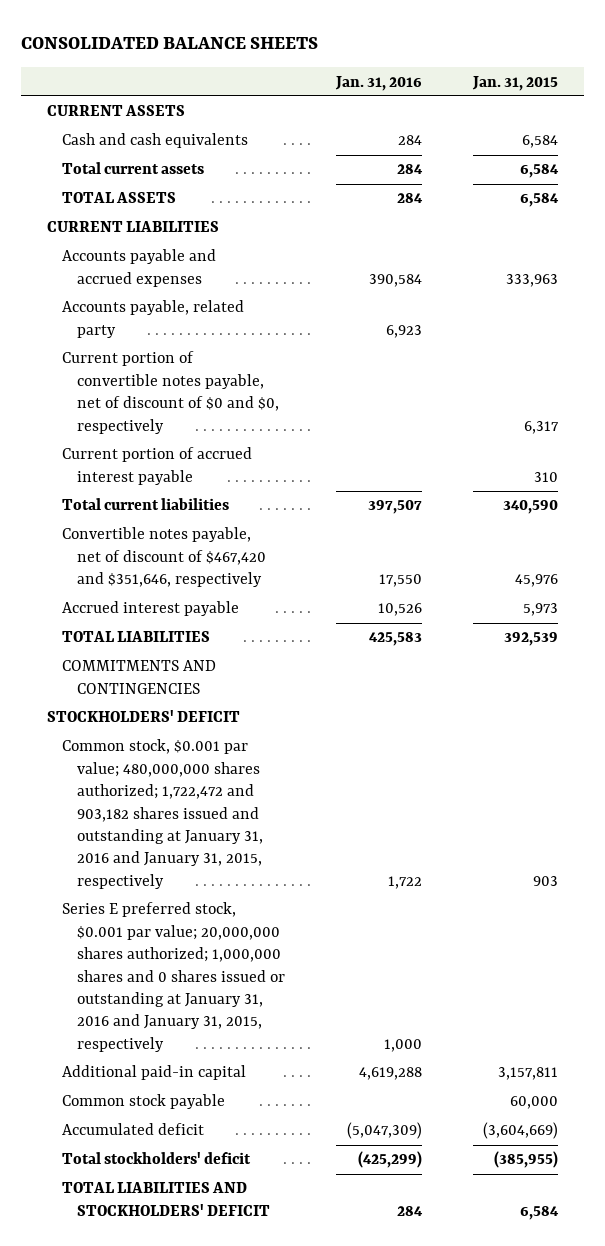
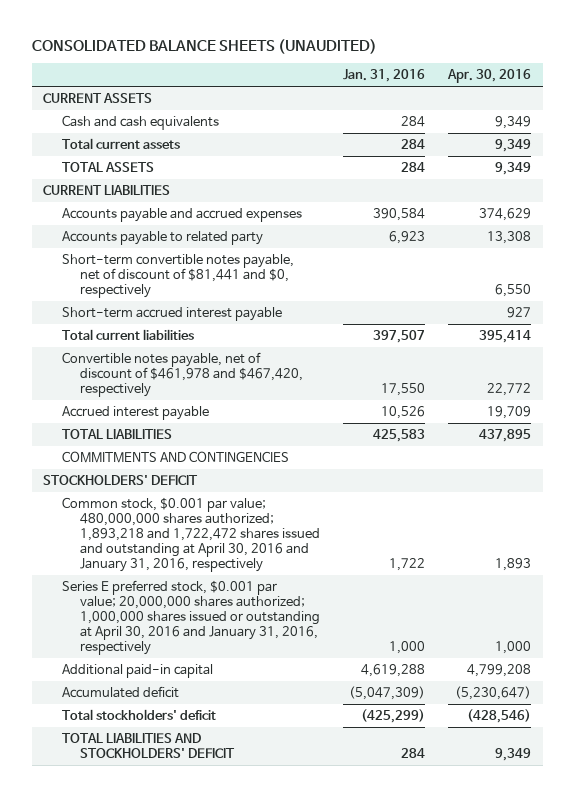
- CONSOLIDATED BALANCE SHEETS
+ CONSOLIDATED BALANCE SHEETS (UNAUDITED)
- | Jan. 31, 2016 | Jan. 31, 2015
+ | Jan. 31, 2016 | Apr. 30, 2016
- Accounts payable, related party | 6,923 |
- Current portion of convertible notes payable, net of discount of $0 and $0, respectively | | 6,317
- Current portion of accrued interest payable | | 310
+ Accounts payable to related party | 6,923 | 13,308
+ Short-term convertible notes payable, net of discount of $81,441 and $0, respectively | | 6,550
+ Short-term accrued interest payable | | 927
- Convertible notes payable, net of discount of $467,420 and $351,646, respectively | 17,550 | 45,976
+ Convertible notes payable, net of discount of $461,978 and $467,420, respectively | 17,550 | 22,772
- Common stock, $0.001 par value; 480,000,000 shares authorized; 1,722,472 and 903,182 shares issued and outstanding at January 31, 2016 and January 31, 2015, respectively | 1,722 | 903
- Series E preferred stock, $0.001 par value; 20,000,000 shares authorized; 1,000,000 shares and 0 shares issued or outstanding at January 31, 2016 and January 31, 2015, respectively | 1,000 |
+ Common stock, $0.001 par value; 480,000,000 shares authorized; 1,893,218 and 1,722,472 shares issued and outstanding at April 30, 2016 and January 31, 2016, respectively | 1,722 | 1,893
+ Series E preferred stock, $0.001 par value; 20,000,000 shares authorized; 1,000,000 shares issued or outstanding at April 30, 2016 and January 31, 2016, respectively | 1,000 | 1,000
- Common stock payable | | 60,000

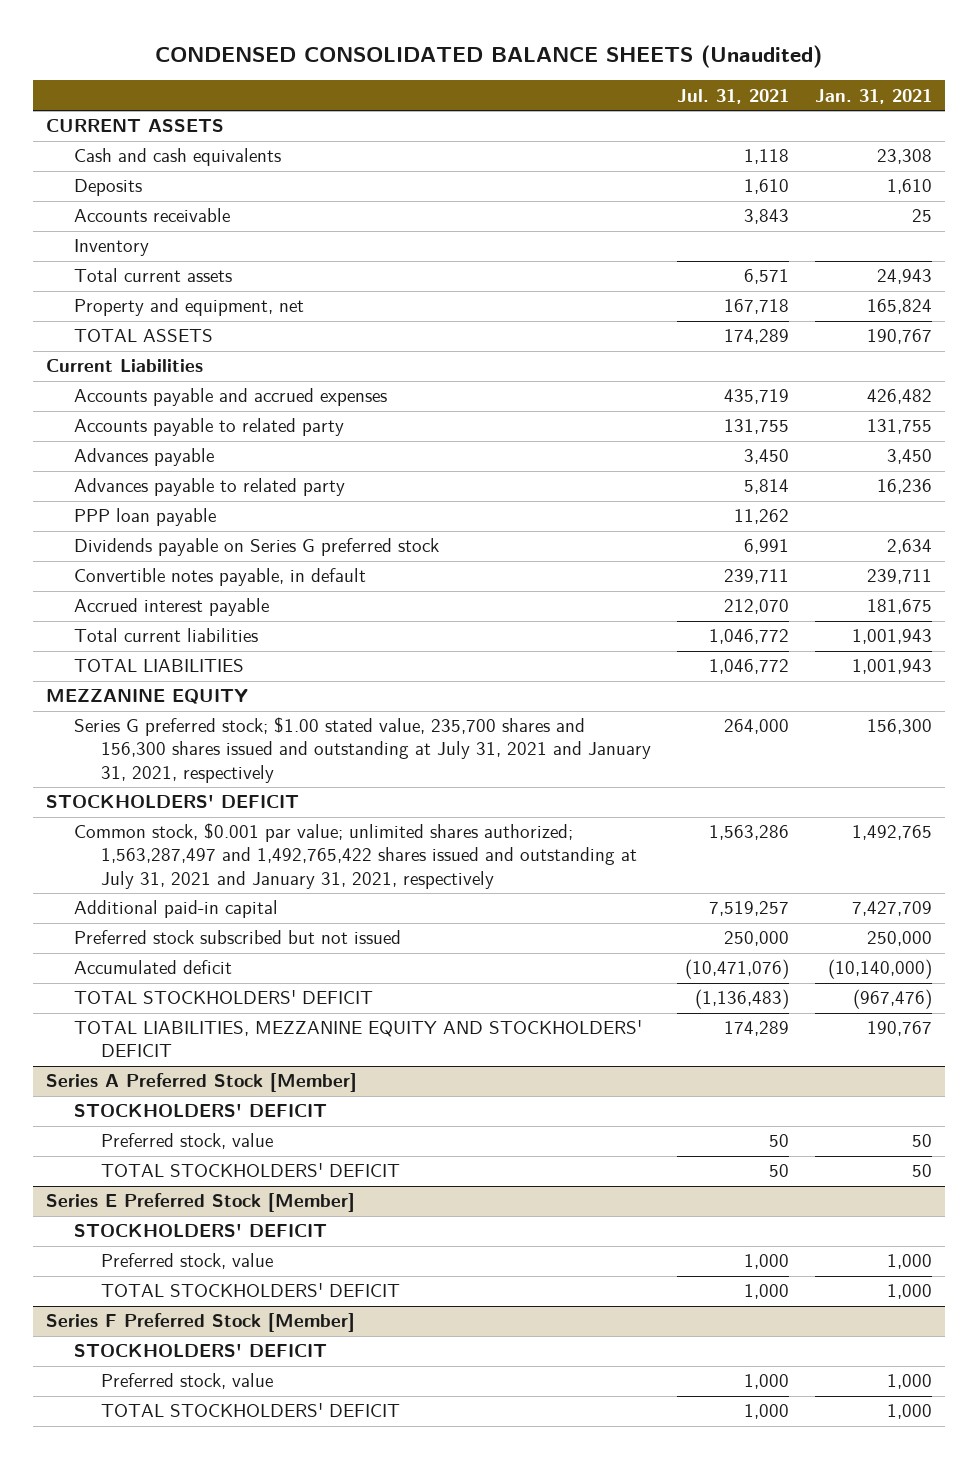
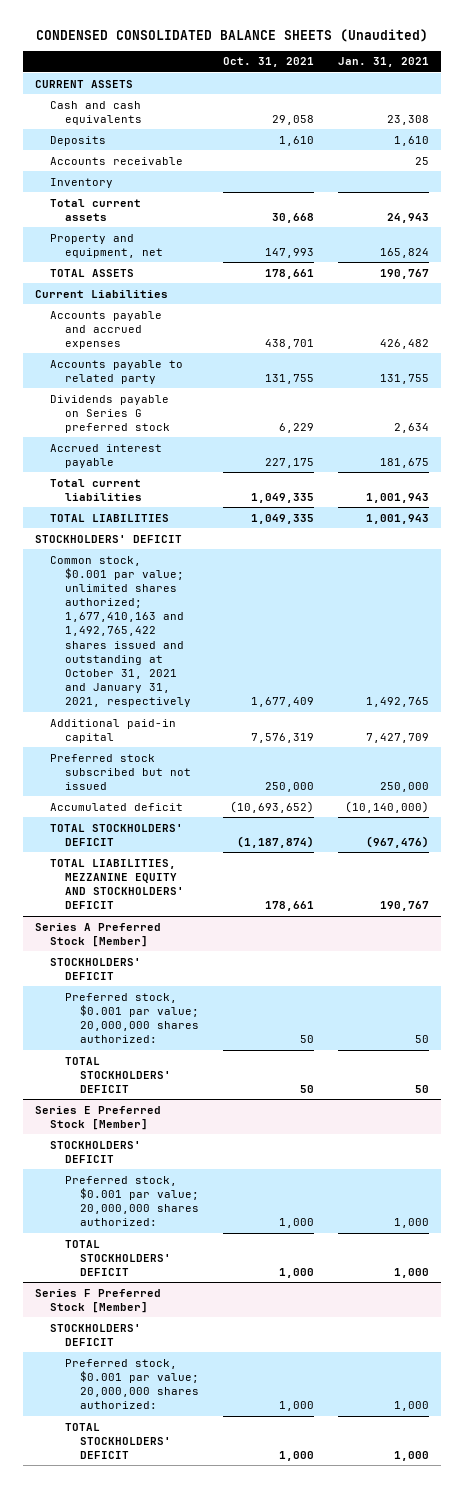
- | Jul. 31, 2021 | Jan. 31, 2021
+ | Oct. 31, 2021 | Jan. 31, 2021
- Advances payable | 3,450 | 3,450
- Advances payable to related party | 5,814 | 16,236
- PPP loan payable | 11,262 |
- Convertible notes payable, in default | 239,711 | 239,711
- MEZZANINE EQUITY
- Series G preferred stock; $1.00 stated value, 235,700 shares and 156,300 shares issued and outstanding at July 31, 2021 and January 31, 2021, respectively | 264,000 | 156,300
- Common stock, $0.001 par value; unlimited shares authorized; 1,563,287,497 and 1,492,765,422 shares issued and outstanding at July 31, 2021 and January 31, 2021, respectively | 1,563,286 | 1,492,765
+ Common stock, $0.001 par value; unlimited shares authorized; 1,677,410,163 and 1,492,765,422 shares issued and outstanding at October 31, 2021 and January 31, 2021, respectively | 1,677,409 | 1,492,765
@ Series A Preferred Stock [Member]
- Preferred stock, value | 50 | 50
+ Preferred stock, $0.001 par value; 20,000,000 shares authorized: | 50 | 50
@ Series E Preferred Stock [Member]
- Preferred stock, value | 1,000 | 1,000
+ Preferred stock, $0.001 par value; 20,000,000 shares authorized: | 1,000 | 1,000
@ Series F Preferred Stock [Member]
- Preferred stock, value | 1,000 | 1,000
+ Preferred stock, $0.001 par value; 20,000,000 shares authorized: | 1,000 | 1,000

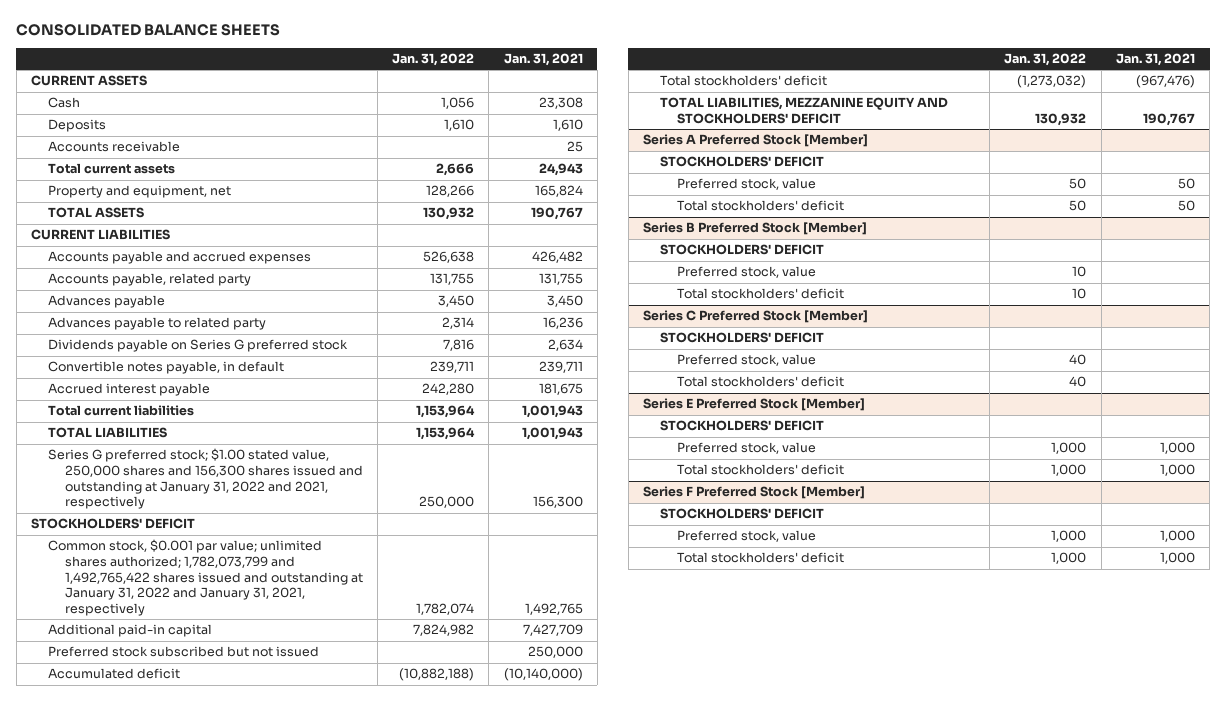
- CONDENSED CONSOLIDATED BALANCE SHEETS (Unaudited)
+ CONSOLIDATED BALANCE SHEETS
- | Oct. 31, 2021 | Jan. 31, 2021
+ | Jan. 31, 2022 | Jan. 31, 2021
- Cash and cash equivalents | 29,058 | 23,308
+ Cash | 1,056 | 23,308
- Inventory
- Current Liabilities
+ CURRENT LIABILITIES
- Accounts payable to related party | 131,755 | 131,755
+ Accounts payable, related party | 131,755 | 131,755
+ Advances payable | 3,450 | 3,450
+ Advances payable to related party | 2,314 | 16,236
+ Convertible notes payable, in default | 239,711 | 239,711
+ Series G preferred stock; $1.00 stated value, 250,000 shares and 156,300 shares issued and outstanding at January 31, 2022 and 2021, respectively | 250,000 | 156,300
- Common stock, $0.001 par value; unlimited shares authorized; 1,677,410,163 and 1,492,765,422 shares issued and outstanding at October 31, 2021 and January 31, 2021, respectively | 1,677,409 | 1,492,765
+ Common stock, $0.001 par value; unlimited shares authorized; 1,782,073,799 and 1,492,765,422 shares issued and outstanding at January 31, 2022 and January 31, 2021, respectively | 1,782,074 | 1,492,765
- TOTAL STOCKHOLDERS' DEFICIT | (1,187,874) | (967,476)
+ Total stockholders' deficit | (1,273,032) | (967,476)
@ Series A Preferred Stock [Member]
- Preferred stock, $0.001 par value; 20,000,000 shares authorized: | 50 | 50
- TOTAL STOCKHOLDERS' DEFICIT | 50 | 50
+ Preferred stock, value | 50 | 50
+ Total stockholders' deficit | 50 | 50
+ Series B Preferred Stock [Member]
+ STOCKHOLDERS' DEFICIT
+ Preferred stock, value | 10 |
+ Total stockholders' deficit | 10 |
+ Series C Preferred Stock [Member]
+ STOCKHOLDERS' DEFICIT
+ Preferred stock, value | 40 |
+ Total stockholders' deficit | 40 |
@ Series E Preferred Stock [Member]
- Preferred stock, $0.001 par value; 20,000,000 shares authorized: | 1,000 | 1,000
- TOTAL STOCKHOLDERS' DEFICIT | 1,000 | 1,000
+ Preferred stock, value | 1,000 | 1,000
+ Total stockholders' deficit | 1,000 | 1,000
@ Series F Preferred Stock [Member]
- Preferred stock, $0.001 par value; 20,000,000 shares authorized: | 1,000 | 1,000
- TOTAL STOCKHOLDERS' DEFICIT | 1,000 | 1,000
+ Preferred stock, value | 1,000 | 1,000
+ Total stockholders' deficit | 1,000 | 1,000

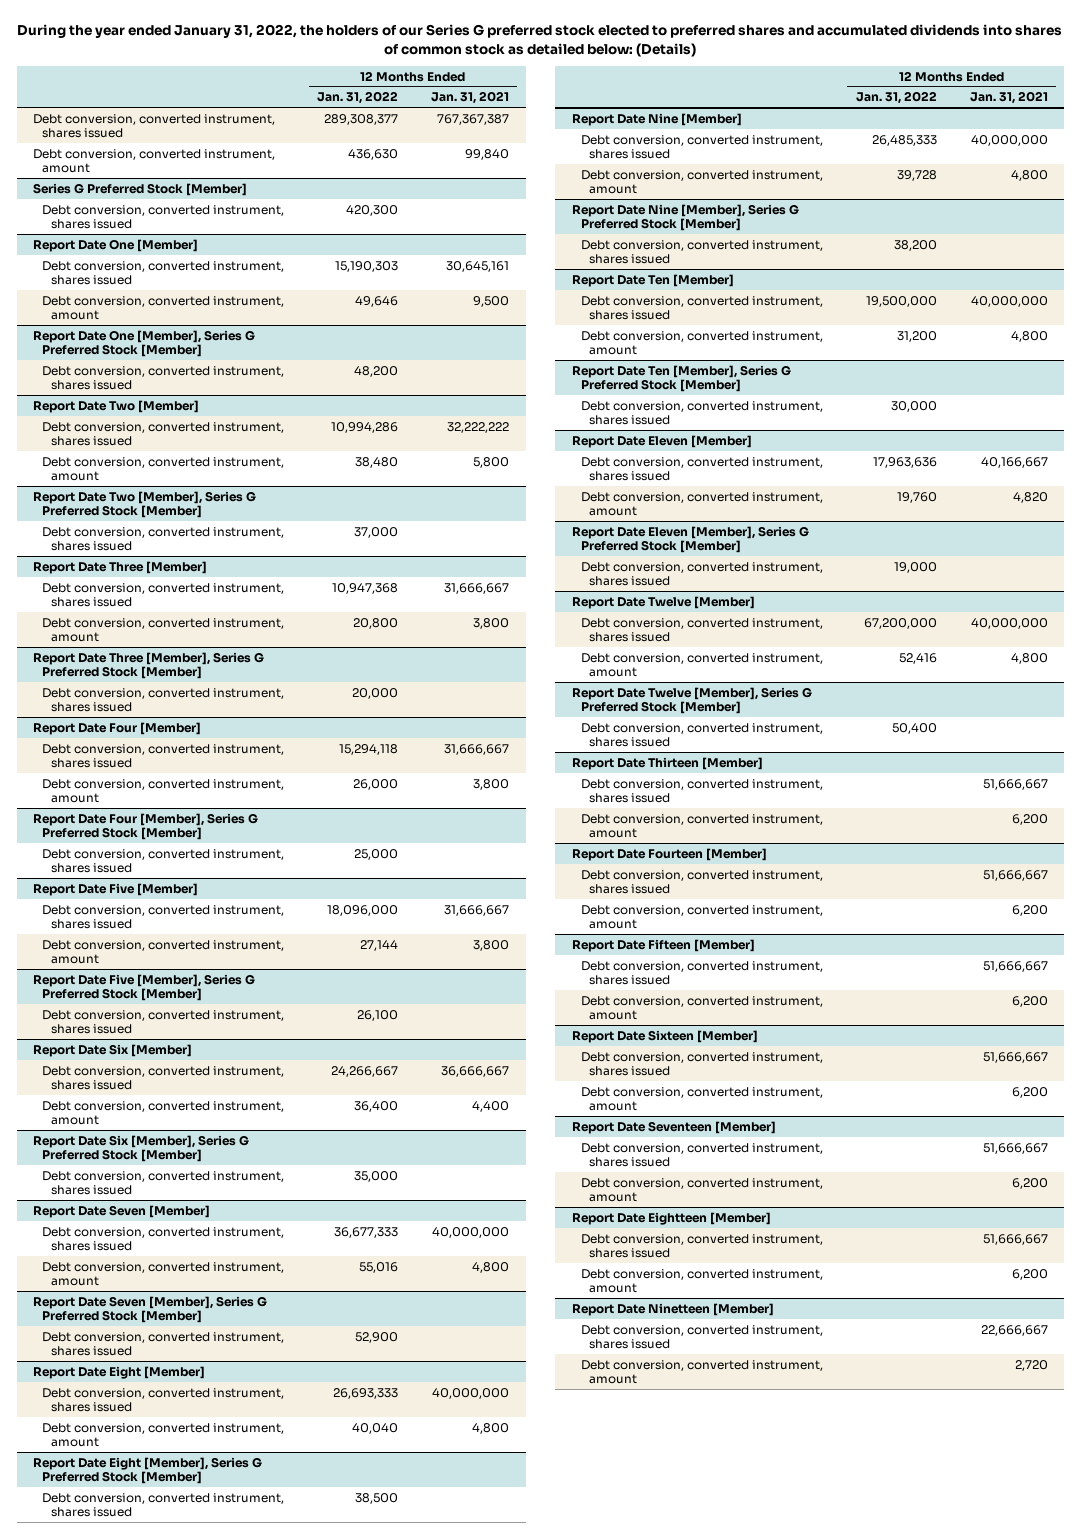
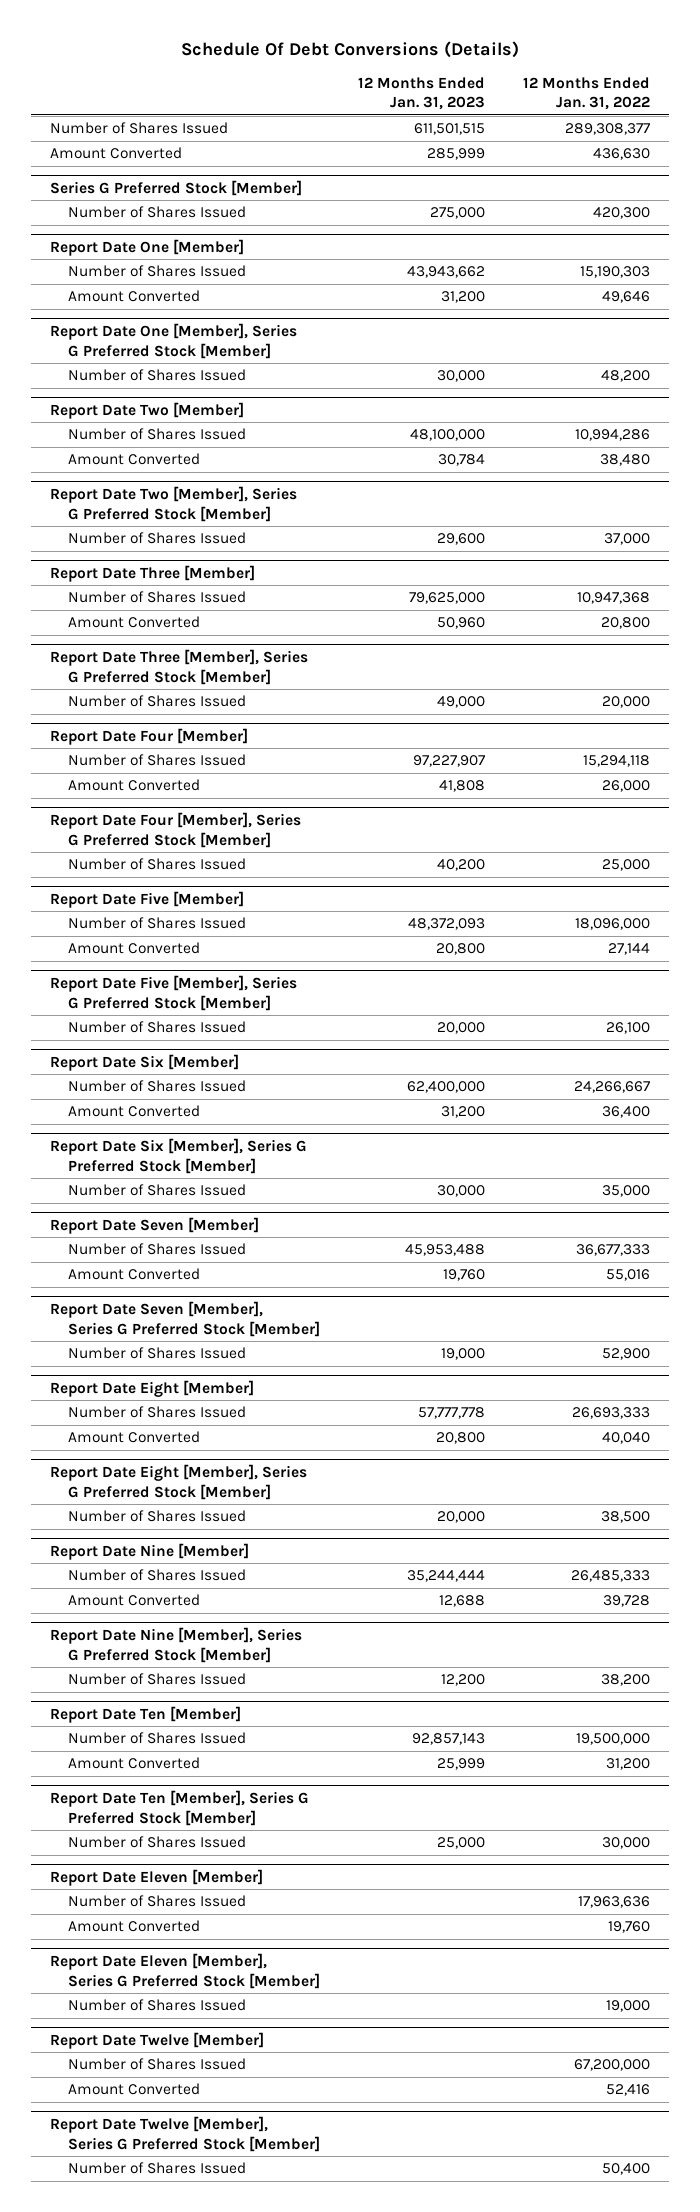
- During the year ended January 31, 2022, the holders of our Series G preferred stock elected to preferred shares and accumulated dividends into shares of common stock as detailed below: (Details)
+ Schedule Of Debt Conversions (Details)
- | 12 Months Ended Jan. 31, 2022 | 12 Months Ended Jan. 31, 2021
+ | 12 Months Ended Jan. 31, 2023 | 12 Months Ended Jan. 31, 2022
- Debt conversion, converted instrument, shares issued | 289,308,377 | 767,367,387
- Debt conversion, converted instrument, amount | 436,630 | 99,840
+ Number of Shares Issued | 611,501,515 | 289,308,377
+ Amount Converted | 285,999 | 436,630
@ Series G Preferred Stock [Member]
- Debt conversion, converted instrument, shares issued | 420,300 |
+ Number of Shares Issued | 275,000 | 420,300
@ Report Date One [Member]
- Debt conversion, converted instrument, shares issued | 15,190,303 | 30,645,161
- Debt conversion, converted instrument, amount | 49,646 | 9,500
+ Number of Shares Issued | 43,943,662 | 15,190,303
+ Amount Converted | 31,200 | 49,646
@ Report Date One [Member], Series G Preferred Stock [Member]
- Debt conversion, converted instrument, shares issued | 48,200 |
+ Number of Shares Issued | 30,000 | 48,200
@ Report Date Two [Member]
- Debt conversion, converted instrument, shares issued | 10,994,286 | 32,222,222
- Debt conversion, converted instrument, amount | 38,480 | 5,800
+ Number of Shares Issued | 48,100,000 | 10,994,286
+ Amount Converted | 30,784 | 38,480
@ Report Date Two [Member], Series G Preferred Stock [Member]
- Debt conversion, converted instrument, shares issued | 37,000 |
+ Number of Shares Issued | 29,600 | 37,000
@ Report Date Three [Member]
- Debt conversion, converted instrument, shares issued | 10,947,368 | 31,666,667
- Debt conversion, converted instrument, amount | 20,800 | 3,800
+ Number of Shares Issued | 79,625,000 | 10,947,368
+ Amount Converted | 50,960 | 20,800
@ Report Date Three [Member], Series G Preferred Stock [Member]
- Debt conversion, converted instrument, shares issued | 20,000 |
+ Number of Shares Issued | 49,000 | 20,000
@ Report Date Four [Member]
- Debt conversion, converted instrument, shares issued | 15,294,118 | 31,666,667
- Debt conversion, converted instrument, amount | 26,000 | 3,800
+ Number of Shares Issued | 97,227,907 | 15,294,118
+ Amount Converted | 41,808 | 26,000
@ Report Date Four [Member], Series G Preferred Stock [Member]
- Debt conversion, converted instrument, shares issued | 25,000 |
+ Number of Shares Issued | 40,200 | 25,000
@ Report Date Five [Member]
- Debt conversion, converted instrument, shares issued | 18,096,000 | 31,666,667
- Debt conversion, converted instrument, amount | 27,144 | 3,800
+ Number of Shares Issued | 48,372,093 | 18,096,000
+ Amount Converted | 20,800 | 27,144
@ Report Date Five [Member], Series G Preferred Stock [Member]
- Debt conversion, converted instrument, shares issued | 26,100 |
+ Number of Shares Issued | 20,000 | 26,100
@ Report Date Six [Member]
- Debt conversion, converted instrument, shares issued | 24,266,667 | 36,666,667
- Debt conversion, converted instrument, amount | 36,400 | 4,400
+ Number of Shares Issued | 62,400,000 | 24,266,667
+ Amount Converted | 31,200 | 36,400
@ Report Date Six [Member], Series G Preferred Stock [Member]
- Debt conversion, converted instrument, shares issued | 35,000 |
+ Number of Shares Issued | 30,000 | 35,000
@ Report Date Seven [Member]
- Debt conversion, converted instrument, shares issued | 36,677,333 | 40,000,000
- Debt conversion, converted instrument, amount | 55,016 | 4,800
+ Number of Shares Issued | 45,953,488 | 36,677,333
+ Amount Converted | 19,760 | 55,016
@ Report Date Seven [Member], Series G Preferred Stock [Member]
- Debt conversion, converted instrument, shares issued | 52,900 |
+ Number of Shares Issued | 19,000 | 52,900
@ Report Date Eight [Member]
- Debt conversion, converted instrument, shares issued | 26,693,333 | 40,000,000
- Debt conversion, converted instrument, amount | 40,040 | 4,800
+ Number of Shares Issued | 57,777,778 | 26,693,333
+ Amount Converted | 20,800 | 40,040
@ Report Date Eight [Member], Series G Preferred Stock [Member]
- Debt conversion, converted instrument, shares issued | 38,500 |
+ Number of Shares Issued | 20,000 | 38,500
@ Report Date Nine [Member]
- Debt conversion, converted instrument, shares issued | 26,485,333 | 40,000,000
- Debt conversion, converted instrument, amount | 39,728 | 4,800
+ Number of Shares Issued | 35,244,444 | 26,485,333
+ Amount Converted | 12,688 | 39,728
@ Report Date Nine [Member], Series G Preferred Stock [Member]
- Debt conversion, converted instrument, shares issued | 38,200 |
+ Number of Shares Issued | 12,200 | 38,200
@ Report Date Ten [Member]
- Debt conversion, converted instrument, shares issued | 19,500,000 | 40,000,000
- Debt conversion, converted instrument, amount | 31,200 | 4,800
+ Number of Shares Issued | 92,857,143 | 19,500,000
+ Amount Converted | 25,999 | 31,200
@ Report Date Ten [Member], Series G Preferred Stock [Member]
- Debt conversion, converted instrument, shares issued | 30,000 |
+ Number of Shares Issued | 25,000 | 30,000
@ Report Date Eleven [Member]
- Debt conversion, converted instrument, shares issued | 17,963,636 | 40,166,667
- Debt conversion, converted instrument, amount | 19,760 | 4,820
+ Number of Shares Issued | | 17,963,636
+ Amount Converted | | 19,760
@ Report Date Eleven [Member], Series G Preferred Stock [Member]
- Debt conversion, converted instrument, shares issued | 19,000 |
+ Number of Shares Issued | | 19,000
@ Report Date Twelve [Member]
- Debt conversion, converted instrument, shares issued | 67,200,000 | 40,000,000
- Debt conversion, converted instrument, amount | 52,416 | 4,800
+ Number of Shares Issued | | 67,200,000
+ Amount Converted | | 52,416
@ Report Date Twelve [Member], Series G Preferred Stock [Member]
- Debt conversion, converted instrument, shares issued | 50,400 |
- Report Date Thirteen [Member]
- Debt conversion, converted instrument, shares issued | | 51,666,667
- Debt conversion, converted instrument, amount | | 6,200
- Report Date Fourteen [Member]
- Debt conversion, converted instrument, shares issued | | 51,666,667
- Debt conversion, converted instrument, amount | | 6,200
- Report Date Fifteen [Member]
- Debt conversion, converted instrument, shares issued | | 51,666,667
- Debt conversion, converted instrument, amount | | 6,200
- Report Date Sixteen [Member]
- Debt conversion, converted instrument, shares issued | | 51,666,667
- Debt conversion, converted instrument, amount | | 6,200
- Report Date Seventeen [Member]
- Debt conversion, converted instrument, shares issued | | 51,666,667
- Debt conversion, converted instrument, amount | | 6,200
- Report Date Eightteen [Member]
- Debt conversion, converted instrument, shares issued | | 51,666,667
- Debt conversion, converted instrument, amount | | 6,200
- Report Date Ninetteen [Member]
- Debt conversion, converted instrument, shares issued | | 22,666,667
- Debt conversion, converted instrument, amount | | 2,720
@ Report Date Twelve [Member], Series G Preferred Stock [Member]
+ Number of Shares Issued | | 50,400

